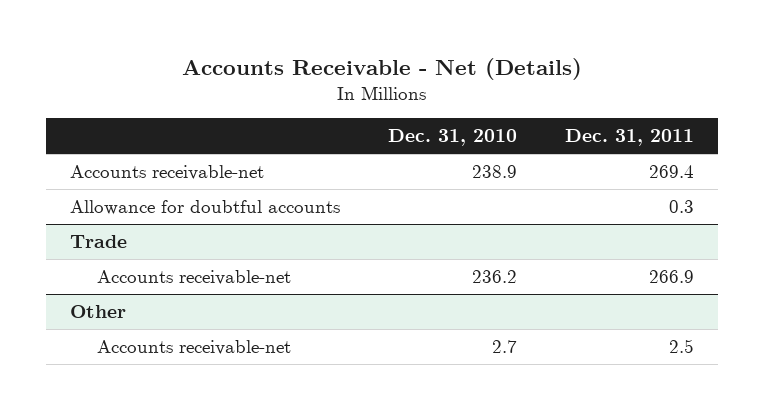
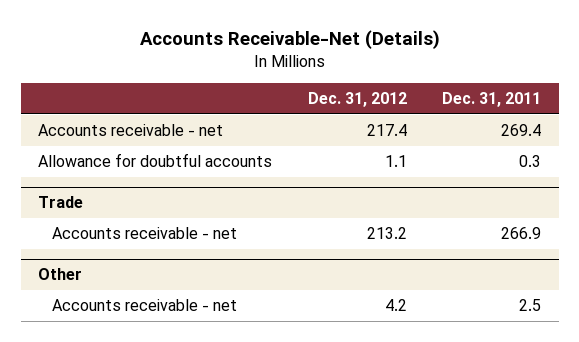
- Accounts Receivable - Net (Details)
+ Accounts Receivable-Net (Details)
- | Dec. 31, 2010 | Dec. 31, 2011
+ | Dec. 31, 2012 | Dec. 31, 2011
- Accounts receivable-net | 238.9 | 269.4
+ Accounts receivable - net | 217.4 | 269.4
@ Trade
- Accounts receivable-net | 236.2 | 266.9
+ Accounts receivable - net | 213.2 | 266.9
@ Other
- Accounts receivable-net | 2.7 | 2.5
+ Accounts receivable - net | 4.2 | 2.5

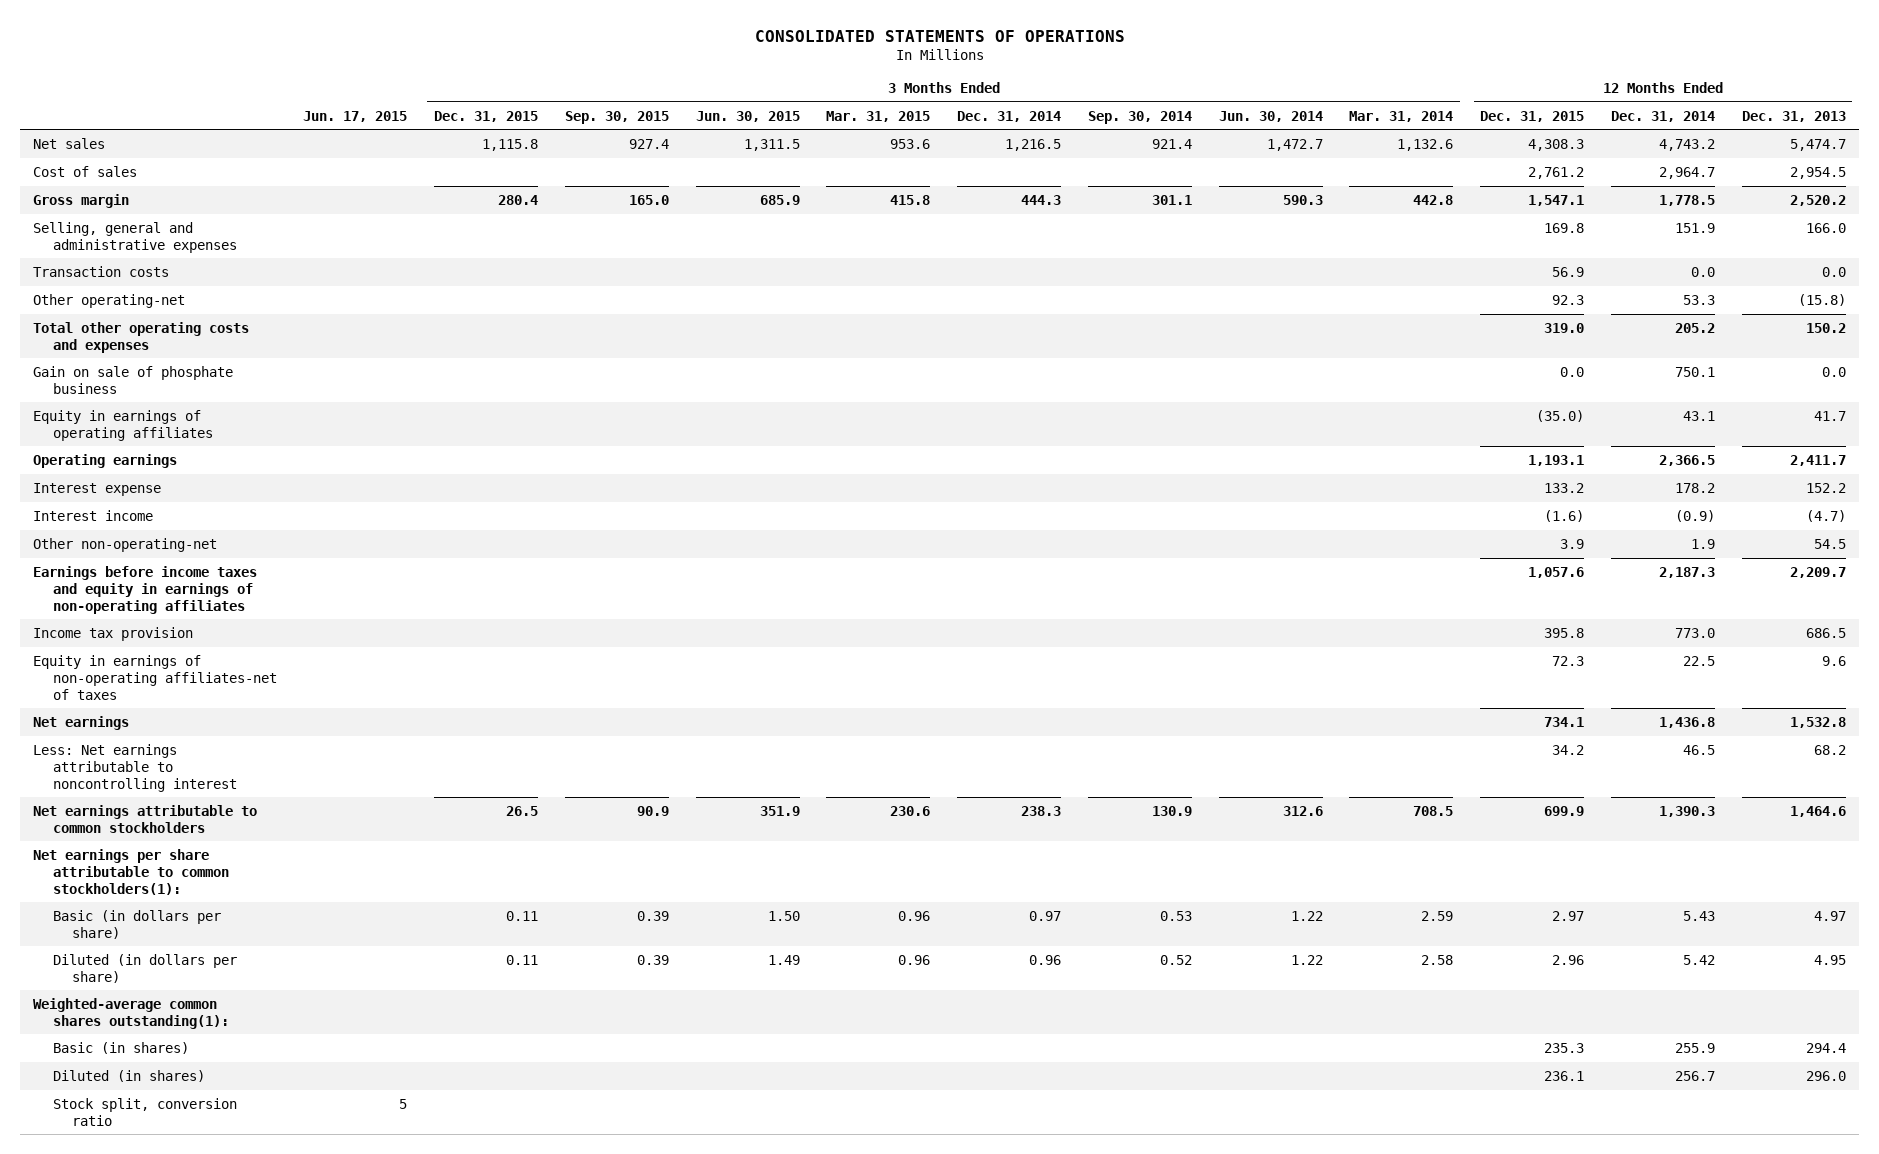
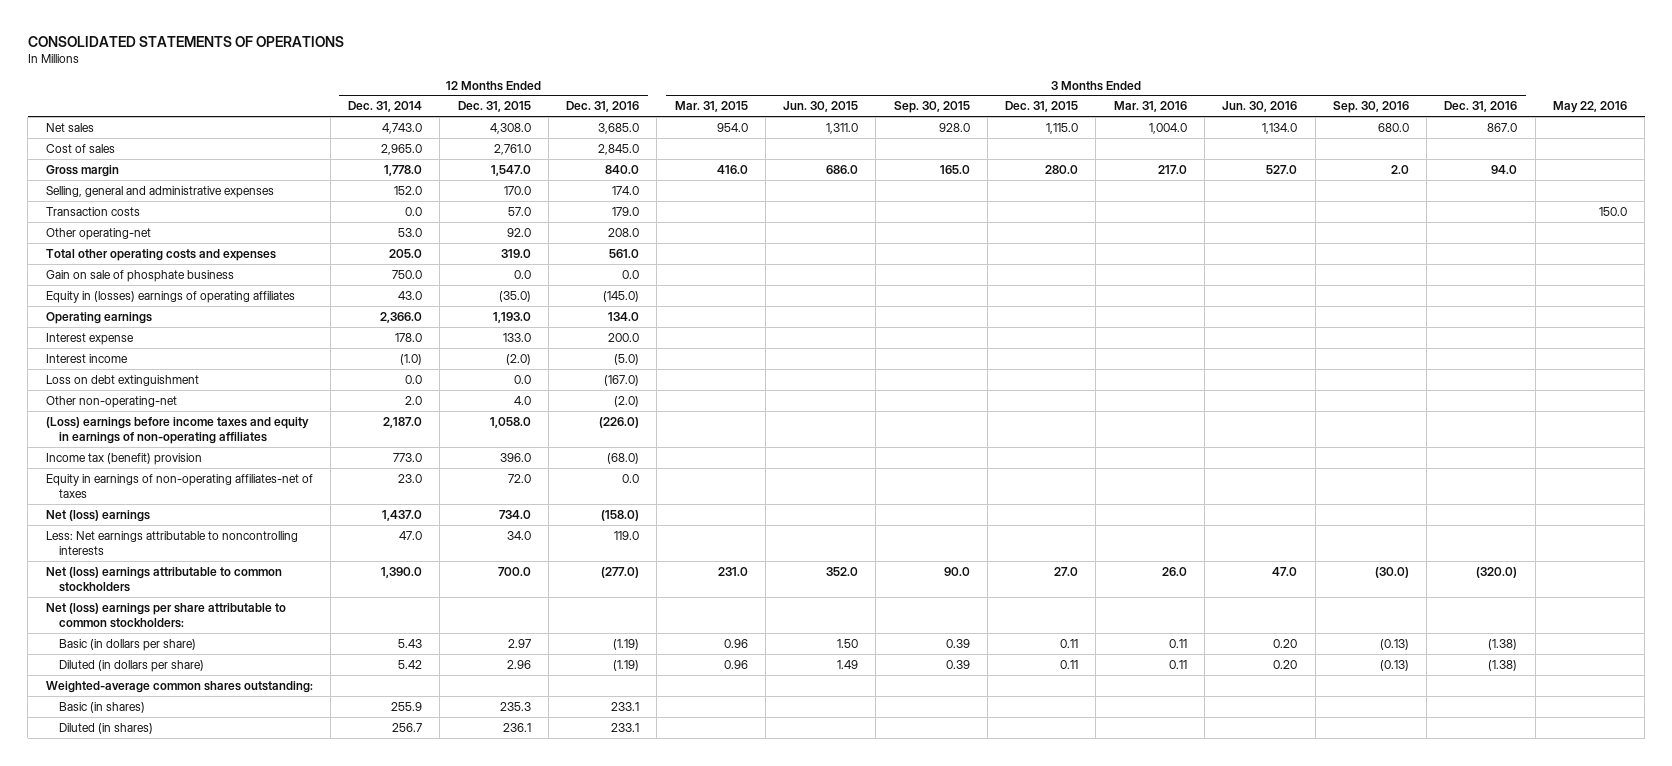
- | Jun. 17, 2015 | 3 Months Ended Dec. 31, 2015 | 3 Months Ended Sep. 30, 2015 | 3 Months Ended Jun. 30, 2015 | 3 Months Ended Mar. 31, 2015 | 3 Months Ended Dec. 31, 2014 | 3 Months Ended Sep. 30, 2014 | 3 Months Ended Jun. 30, 2014 | 3 Months Ended Mar. 31, 2014 | 12 Months Ended Dec. 31, 2015 | 12 Months Ended Dec. 31, 2014 | 12 Months Ended Dec. 31, 2013
+ | 12 Months Ended Dec. 31, 2014 | 12 Months Ended Dec. 31, 2015 | 12 Months Ended Dec. 31, 2016 | 3 Months Ended Mar. 31, 2015 | 3 Months Ended Jun. 30, 2015 | 3 Months Ended Sep. 30, 2015 | 3 Months Ended Dec. 31, 2015 | 3 Months Ended Mar. 31, 2016 | 3 Months Ended Jun. 30, 2016 | 3 Months Ended Sep. 30, 2016 | 3 Months Ended Dec. 31, 2016 | May 22, 2016
- Net sales | | 1,115.8 | 927.4 | 1,311.5 | 953.6 | 1,216.5 | 921.4 | 1,472.7 | 1,132.6 | 4,308.3 | 4,743.2 | 5,474.7
- Cost of sales | | | | | | | | | | 2,761.2 | 2,964.7 | 2,954.5
- Gross margin | | 280.4 | 165.0 | 685.9 | 415.8 | 444.3 | 301.1 | 590.3 | 442.8 | 1,547.1 | 1,778.5 | 2,520.2
- Selling, general and administrative expenses | | | | | | | | | | 169.8 | 151.9 | 166.0
- Transaction costs | | | | | | | | | | 56.9 | 0.0 | 0.0
- Other operating-net | | | | | | | | | | 92.3 | 53.3 | (15.8)
- Total other operating costs and expenses | | | | | | | | | | 319.0 | 205.2 | 150.2
- Gain on sale of phosphate business | | | | | | | | | | 0.0 | 750.1 | 0.0
- Equity in earnings of operating affiliates | | | | | | | | | | (35.0) | 43.1 | 41.7
- Operating earnings | | | | | | | | | | 1,193.1 | 2,366.5 | 2,411.7
- Interest expense | | | | | | | | | | 133.2 | 178.2 | 152.2
- Interest income | | | | | | | | | | (1.6) | (0.9) | (4.7)
- Other non-operating-net | | | | | | | | | | 3.9 | 1.9 | 54.5
- Earnings before income taxes and equity in earnings of non-operating affiliates | | | | | | | | | | 1,057.6 | 2,187.3 | 2,209.7
- Income tax provision | | | | | | | | | | 395.8 | 773.0 | 686.5
- Equity in earnings of non-operating affiliates-net of taxes | | | | | | | | | | 72.3 | 22.5 | 9.6
- Net earnings | | | | | | | | | | 734.1 | 1,436.8 | 1,532.8
- Less: Net earnings attributable to noncontrolling interest | | | | | | | | | | 34.2 | 46.5 | 68.2
- Net earnings attributable to common stockholders | | 26.5 | 90.9 | 351.9 | 230.6 | 238.3 | 130.9 | 312.6 | 708.5 | 699.9 | 1,390.3 | 1,464.6
- Net earnings per share attributable to common stockholders(1):
+ Net sales | 4,743.0 | 4,308.0 | 3,685.0 | 954.0 | 1,311.0 | 928.0 | 1,115.0 | 1,004.0 | 1,134.0 | 680.0 | 867.0 |
+ Cost of sales | 2,965.0 | 2,761.0 | 2,845.0 | | | | | | | | |
+ Gross margin | 1,778.0 | 1,547.0 | 840.0 | 416.0 | 686.0 | 165.0 | 280.0 | 217.0 | 527.0 | 2.0 | 94.0 |
+ Selling, general and administrative expenses | 152.0 | 170.0 | 174.0 | | | | | | | | |
+ Transaction costs | 0.0 | 57.0 | 179.0 | | | | | | | | | 150.0
+ Other operating-net | 53.0 | 92.0 | 208.0 | | | | | | | | |
+ Total other operating costs and expenses | 205.0 | 319.0 | 561.0 | | | | | | | | |
+ Gain on sale of phosphate business | 750.0 | 0.0 | 0.0 | | | | | | | | |
+ Equity in (losses) earnings of operating affiliates | 43.0 | (35.0) | (145.0) | | | | | | | | |
+ Operating earnings | 2,366.0 | 1,193.0 | 134.0 | | | | | | | | |
+ Interest expense | 178.0 | 133.0 | 200.0 | | | | | | | | |
+ Interest income | (1.0) | (2.0) | (5.0) | | | | | | | | |
+ Loss on debt extinguishment | 0.0 | 0.0 | (167.0) | | | | | | | | |
+ Other non-operating-net | 2.0 | 4.0 | (2.0) | | | | | | | | |
+ (Loss) earnings before income taxes and equity in earnings of non-operating affiliates | 2,187.0 | 1,058.0 | (226.0) | | | | | | | | |
+ Income tax (benefit) provision | 773.0 | 396.0 | (68.0) | | | | | | | | |
+ Equity in earnings of non-operating affiliates-net of taxes | 23.0 | 72.0 | 0.0 | | | | | | | | |
+ Net (loss) earnings | 1,437.0 | 734.0 | (158.0) | | | | | | | | |
+ Less: Net earnings attributable to noncontrolling interests | 47.0 | 34.0 | 119.0 | | | | | | | | |
+ Net (loss) earnings attributable to common stockholders | 1,390.0 | 700.0 | (277.0) | 231.0 | 352.0 | 90.0 | 27.0 | 26.0 | 47.0 | (30.0) | (320.0) |
+ Net (loss) earnings per share attributable to common stockholders:
- Weighted-average common shares outstanding(1):
+ Weighted-average common shares outstanding:
- Stock split, conversion ratio | 5 | | | | | | | | | | |

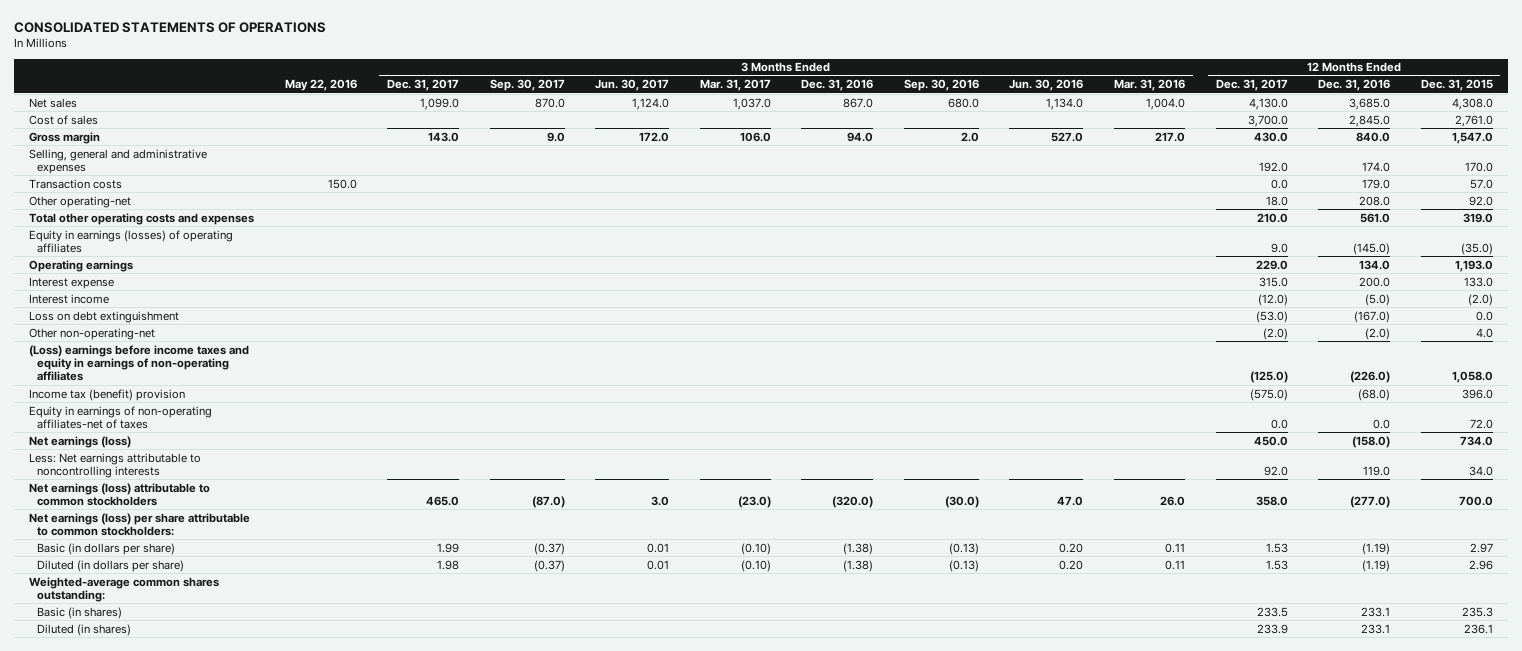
- | 12 Months Ended Dec. 31, 2014 | 12 Months Ended Dec. 31, 2015 | 12 Months Ended Dec. 31, 2016 | 3 Months Ended Mar. 31, 2015 | 3 Months Ended Jun. 30, 2015 | 3 Months Ended Sep. 30, 2015 | 3 Months Ended Dec. 31, 2015 | 3 Months Ended Mar. 31, 2016 | 3 Months Ended Jun. 30, 2016 | 3 Months Ended Sep. 30, 2016 | 3 Months Ended Dec. 31, 2016 | May 22, 2016
+ | May 22, 2016 | 3 Months Ended Dec. 31, 2017 | 3 Months Ended Sep. 30, 2017 | 3 Months Ended Jun. 30, 2017 | 3 Months Ended Mar. 31, 2017 | 3 Months Ended Dec. 31, 2016 | 3 Months Ended Sep. 30, 2016 | 3 Months Ended Jun. 30, 2016 | 3 Months Ended Mar. 31, 2016 | 12 Months Ended Dec. 31, 2017 | 12 Months Ended Dec. 31, 2016 | 12 Months Ended Dec. 31, 2015
- Gain on sale of phosphate business | 750.0 | 0.0 | 0.0 | | | | | | | | |
- Equity in (losses) earnings of operating affiliates | 43.0 | (35.0) | (145.0) | | | | | | | | |
+ Equity in earnings (losses) of operating affiliates | | | | | | | | | | 9.0 | (145.0) | (35.0)
- Net (loss) earnings | 1,437.0 | 734.0 | (158.0) | | | | | | | | |
+ Net earnings (loss) | | | | | | | | | | 450.0 | (158.0) | 734.0
- Net (loss) earnings attributable to common stockholders | 1,390.0 | 700.0 | (277.0) | 231.0 | 352.0 | 90.0 | 27.0 | 26.0 | 47.0 | (30.0) | (320.0) |
- Net (loss) earnings per share attributable to common stockholders:
+ Net earnings (loss) attributable to common stockholders | | 465.0 | (87.0) | 3.0 | (23.0) | (320.0) | (30.0) | 47.0 | 26.0 | 358.0 | (277.0) | 700.0
+ Net earnings (loss) per share attributable to common stockholders:

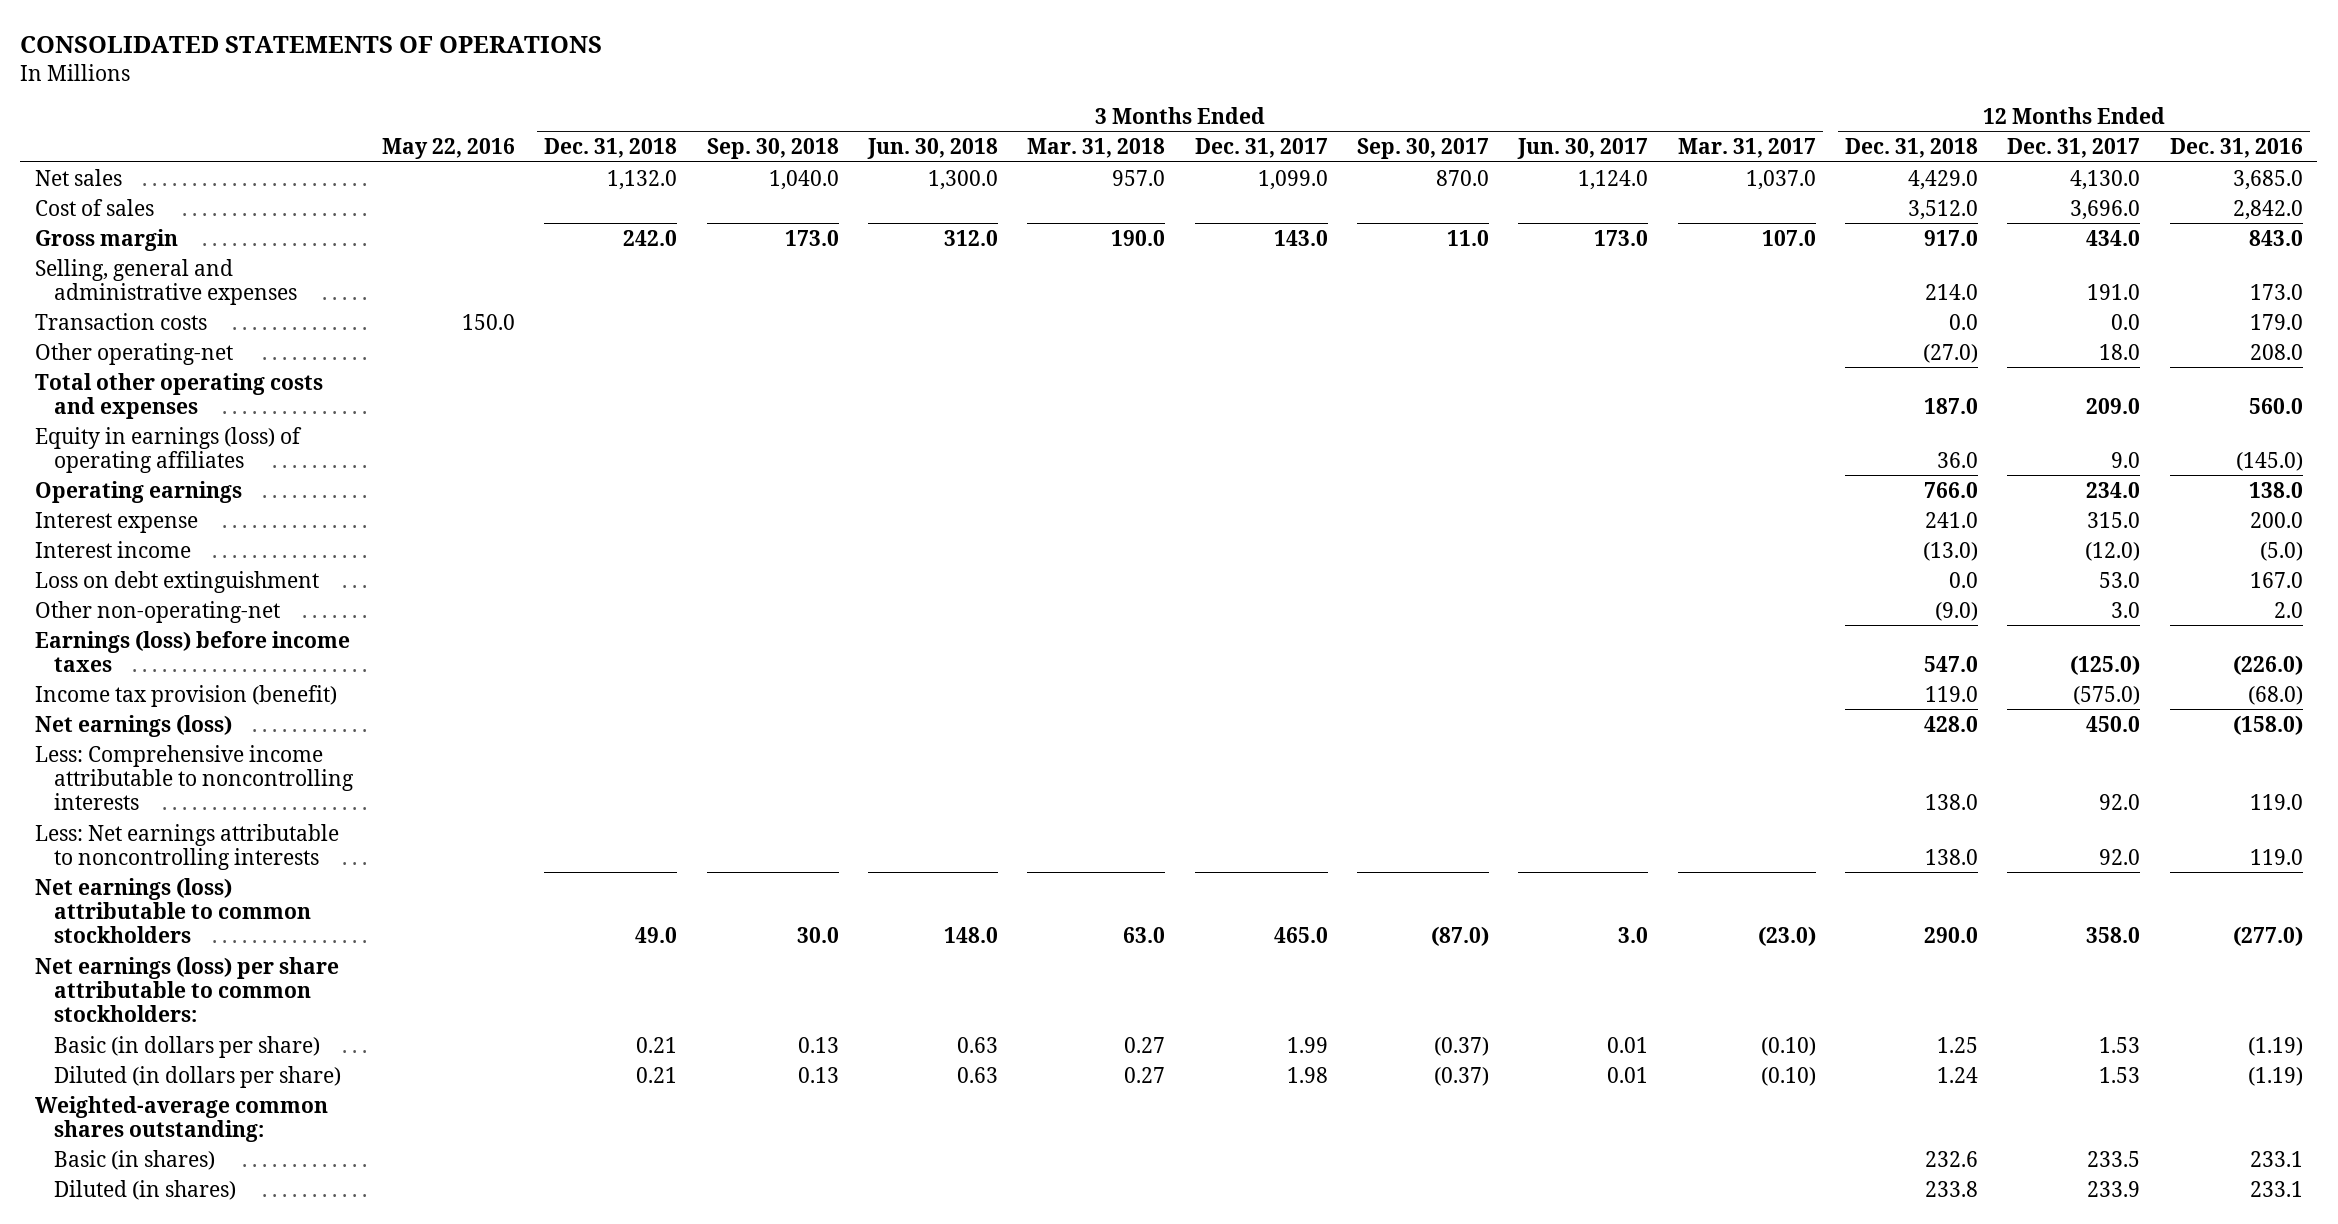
- | May 22, 2016 | 3 Months Ended Dec. 31, 2017 | 3 Months Ended Sep. 30, 2017 | 3 Months Ended Jun. 30, 2017 | 3 Months Ended Mar. 31, 2017 | 3 Months Ended Dec. 31, 2016 | 3 Months Ended Sep. 30, 2016 | 3 Months Ended Jun. 30, 2016 | 3 Months Ended Mar. 31, 2016 | 12 Months Ended Dec. 31, 2017 | 12 Months Ended Dec. 31, 2016 | 12 Months Ended Dec. 31, 2015
+ | May 22, 2016 | 3 Months Ended Dec. 31, 2018 | 3 Months Ended Sep. 30, 2018 | 3 Months Ended Jun. 30, 2018 | 3 Months Ended Mar. 31, 2018 | 3 Months Ended Dec. 31, 2017 | 3 Months Ended Sep. 30, 2017 | 3 Months Ended Jun. 30, 2017 | 3 Months Ended Mar. 31, 2017 | 12 Months Ended Dec. 31, 2018 | 12 Months Ended Dec. 31, 2017 | 12 Months Ended Dec. 31, 2016
- Cost of sales | | | | | | | | | | 3,700.0 | 2,845.0 | 2,761.0
- Gross margin | | 143.0 | 9.0 | 172.0 | 106.0 | 94.0 | 2.0 | 527.0 | 217.0 | 430.0 | 840.0 | 1,547.0
- Selling, general and administrative expenses | | | | | | | | | | 192.0 | 174.0 | 170.0
+ Cost of sales | | | | | | | | | | 3,512.0 | 3,696.0 | 2,842.0
+ Gross margin | | 242.0 | 173.0 | 312.0 | 190.0 | 143.0 | 11.0 | 173.0 | 107.0 | 917.0 | 434.0 | 843.0
+ Selling, general and administrative expenses | | | | | | | | | | 214.0 | 191.0 | 173.0
- Total other operating costs and expenses | | | | | | | | | | 210.0 | 561.0 | 319.0
- Equity in earnings (losses) of operating affiliates | | | | | | | | | | 9.0 | (145.0) | (35.0)
- Operating earnings | | | | | | | | | | 229.0 | 134.0 | 1,193.0
+ Total other operating costs and expenses | | | | | | | | | | 187.0 | 209.0 | 560.0
+ Equity in earnings (loss) of operating affiliates | | | | | | | | | | 36.0 | 9.0 | (145.0)
+ Operating earnings | | | | | | | | | | 766.0 | 234.0 | 138.0
- Loss on debt extinguishment | | | | | | | | | | (53.0) | (167.0) | 0.0
- Other non-operating-net | | | | | | | | | | (2.0) | (2.0) | 4.0
- (Loss) earnings before income taxes and equity in earnings of non-operating affiliates | | | | | | | | | | (125.0) | (226.0) | 1,058.0
- Income tax (benefit) provision | | | | | | | | | | (575.0) | (68.0) | 396.0
- Equity in earnings of non-operating affiliates-net of taxes | | | | | | | | | | 0.0 | 0.0 | 72.0
+ Loss on debt extinguishment | | | | | | | | | | 0.0 | 53.0 | 167.0
+ Other non-operating-net | | | | | | | | | | (9.0) | 3.0 | 2.0
+ Earnings (loss) before income taxes | | | | | | | | | | 547.0 | (125.0) | (226.0)
+ Income tax provision (benefit) | | | | | | | | | | 119.0 | (575.0) | (68.0)
+ Less: Comprehensive income attributable to noncontrolling interests | | | | | | | | | | 138.0 | 92.0 | 119.0

